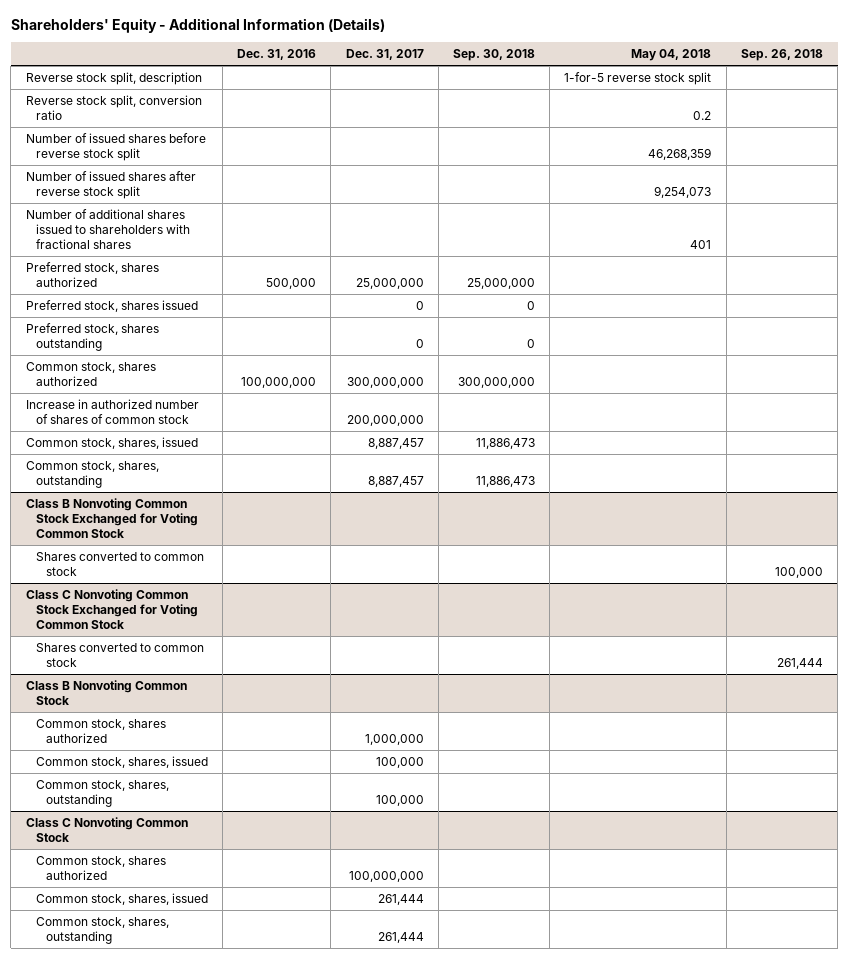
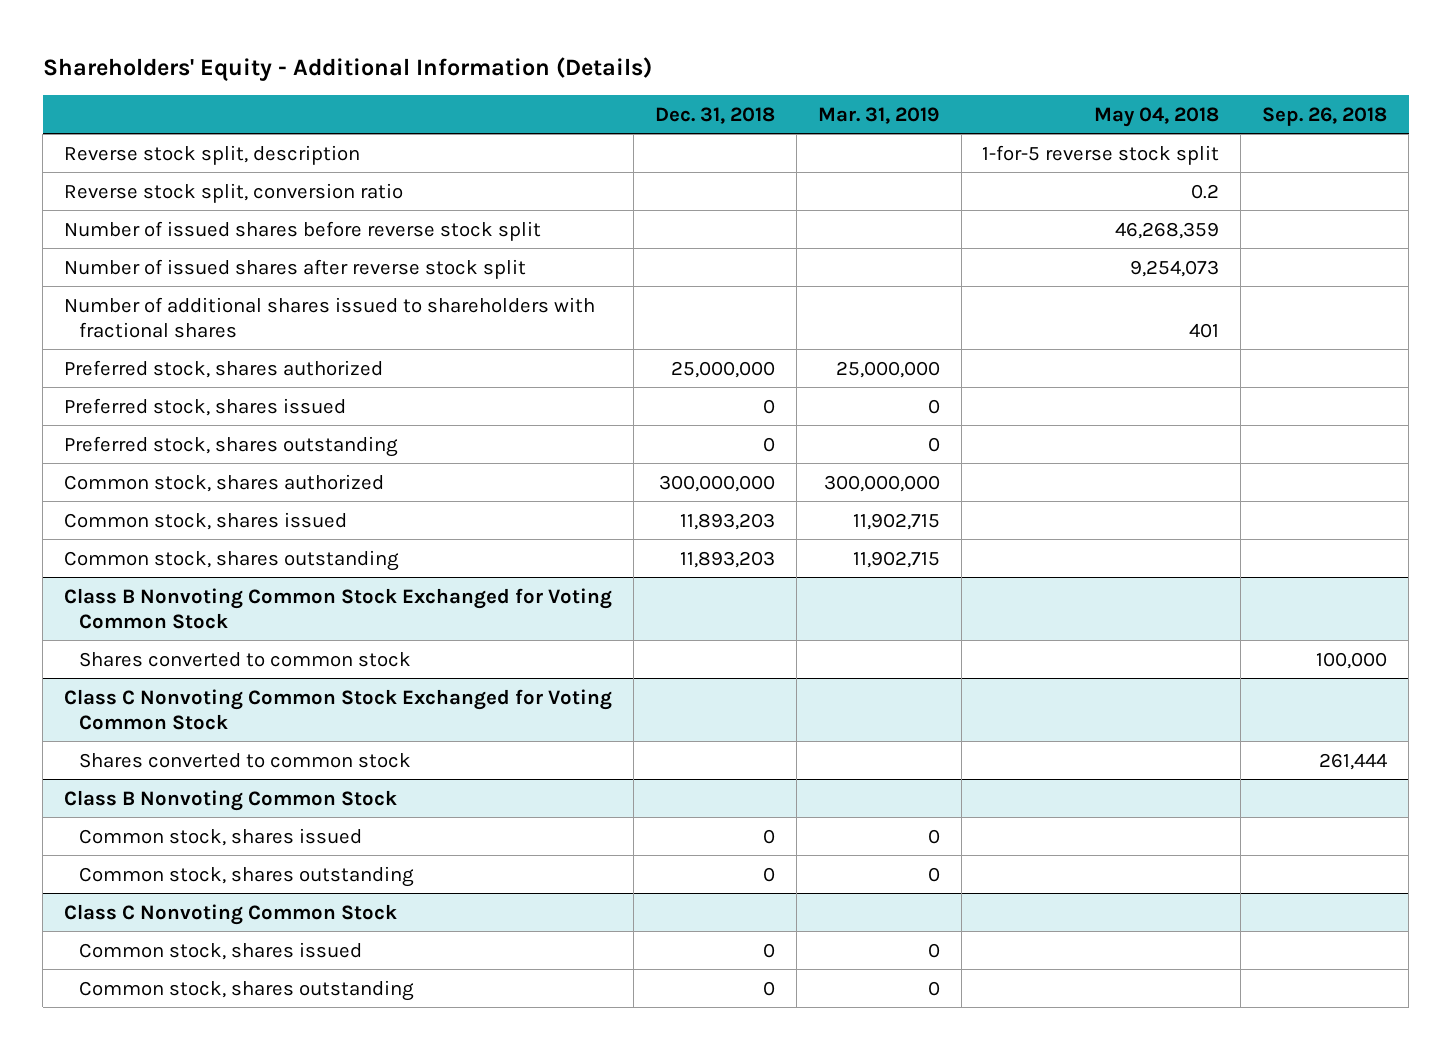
- | Dec. 31, 2016 | Dec. 31, 2017 | Sep. 30, 2018 | May 04, 2018 | Sep. 26, 2018
+ | Dec. 31, 2018 | Mar. 31, 2019 | May 04, 2018 | Sep. 26, 2018
- Increase in authorized number of shares of common stock | | 200,000,000 | | |
- Common stock, shares, issued | | 8,887,457 | 11,886,473 | |
- Common stock, shares, outstanding | | 8,887,457 | 11,886,473 | |
+ Common stock, shares issued | 11,893,203 | 11,902,715 | |
+ Common stock, shares outstanding | 11,893,203 | 11,902,715 | |
@ Class B Nonvoting Common Stock
- Common stock, shares authorized | | 1,000,000 | | |
- Common stock, shares, issued | | 100,000 | | |
- Common stock, shares, outstanding | | 100,000 | | |
+ Common stock, shares issued | 0 | 0 | |
+ Common stock, shares outstanding | 0 | 0 | |
@ Class C Nonvoting Common Stock
- Common stock, shares authorized | | 100,000,000 | | |
- Common stock, shares, issued | | 261,444 | | |
- Common stock, shares, outstanding | | 261,444 | | |
+ Common stock, shares issued | 0 | 0 | |
+ Common stock, shares outstanding | 0 | 0 | |

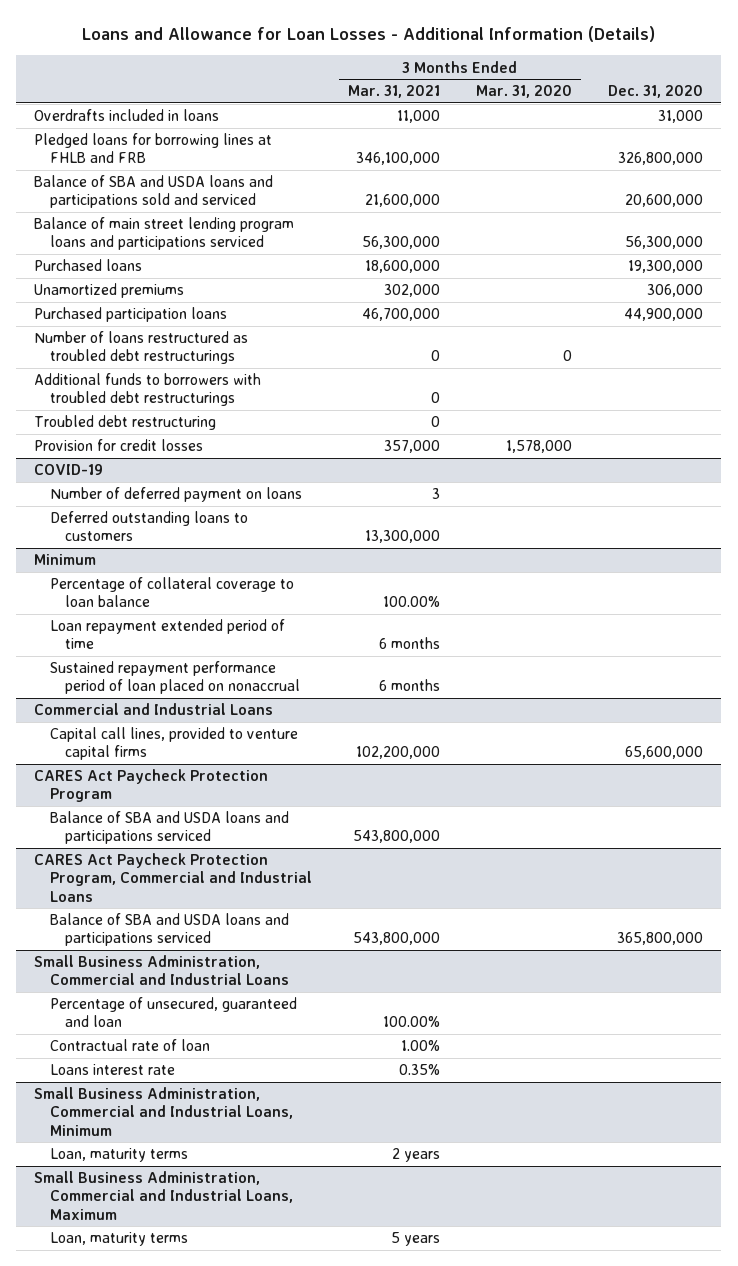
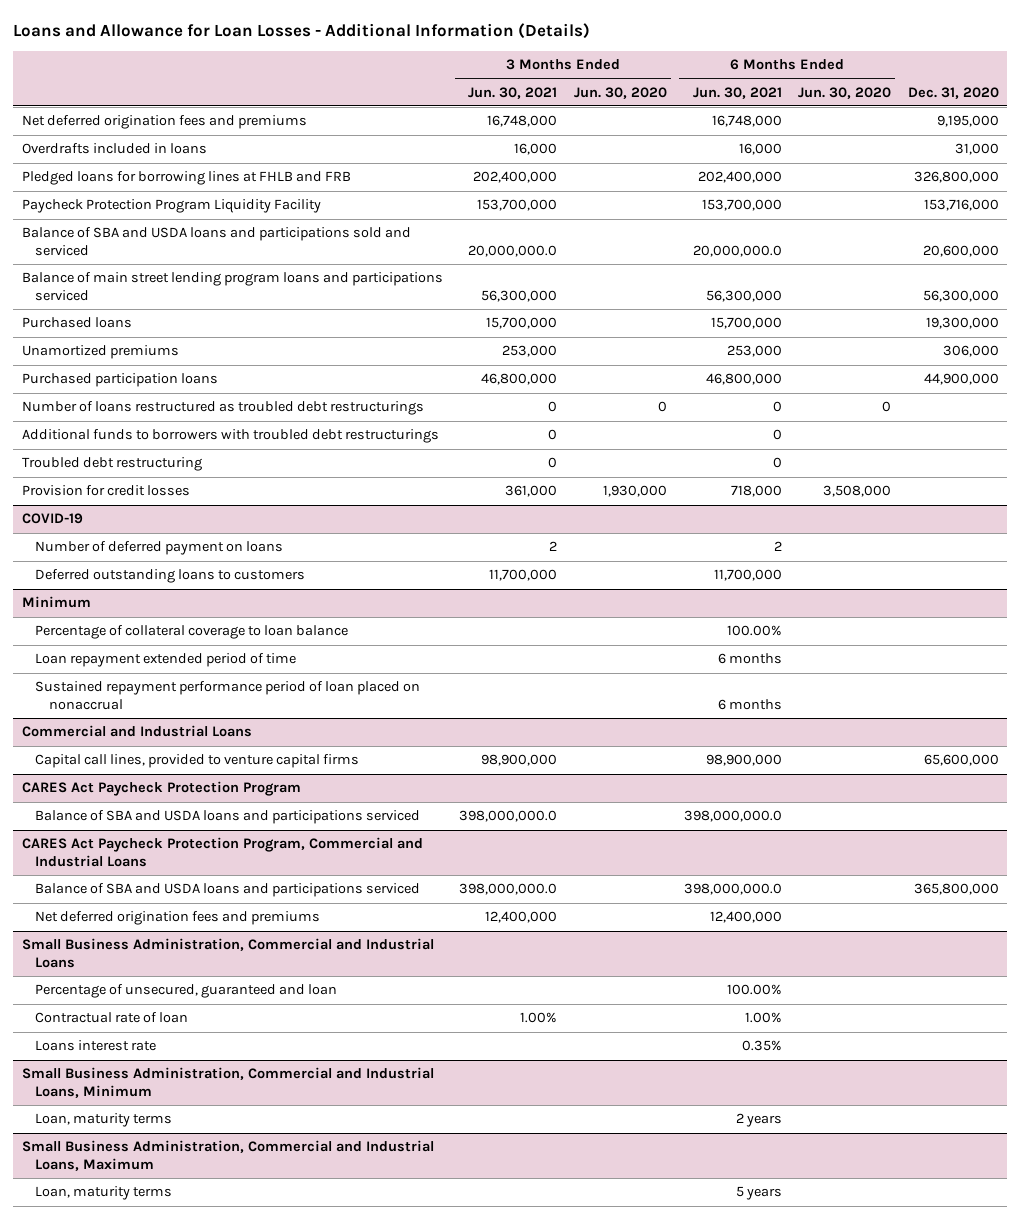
- | 3 Months Ended Mar. 31, 2021 | 3 Months Ended Mar. 31, 2020 | Dec. 31, 2020
+ | 3 Months Ended Jun. 30, 2021 | 3 Months Ended Jun. 30, 2020 | 6 Months Ended Jun. 30, 2021 | 6 Months Ended Jun. 30, 2020 | Dec. 31, 2020
+ Net deferred origination fees and premiums | 16,748,000 | | 16,748,000 | | 9,195,000
+ Paycheck Protection Program Liquidity Facility | 153,700,000 | | 153,700,000 | | 153,716,000
@ CARES Act Paycheck Protection Program, Commercial and Industrial Loans
+ Net deferred origination fees and premiums | 12,400,000 | | 12,400,000 | |

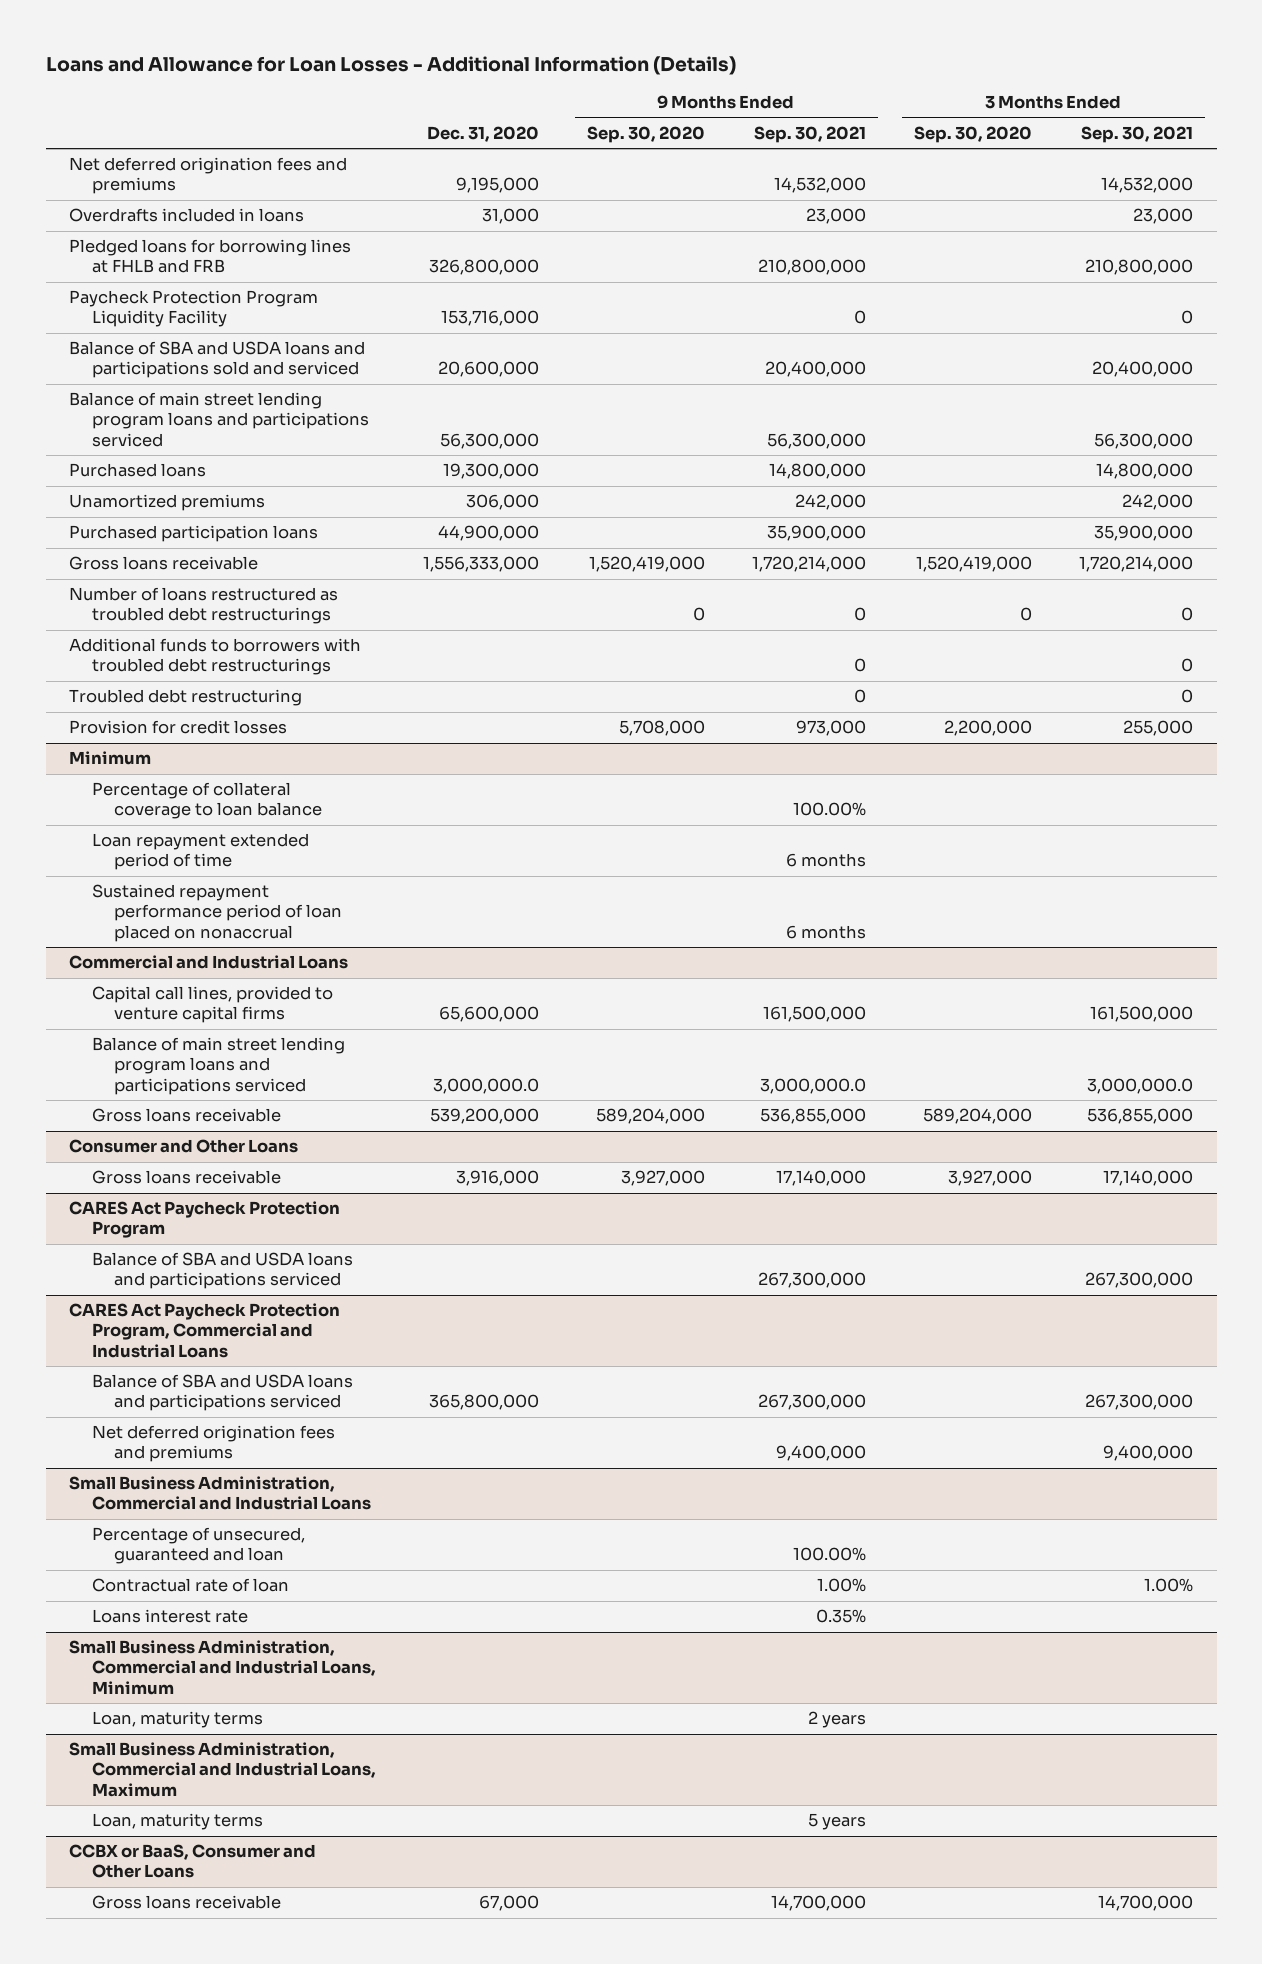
- | 3 Months Ended Jun. 30, 2021 | 3 Months Ended Jun. 30, 2020 | 6 Months Ended Jun. 30, 2021 | 6 Months Ended Jun. 30, 2020 | Dec. 31, 2020
+ | Dec. 31, 2020 | 9 Months Ended Sep. 30, 2020 | 9 Months Ended Sep. 30, 2021 | 3 Months Ended Sep. 30, 2020 | 3 Months Ended Sep. 30, 2021
+ Gross loans receivable | 1,556,333,000 | 1,520,419,000 | 1,720,214,000 | 1,520,419,000 | 1,720,214,000
- COVID-19
- Number of deferred payment on loans | 2 | | 2 | |
- Deferred outstanding loans to customers | 11,700,000 | | 11,700,000 | |
@ Commercial and Industrial Loans
+ Balance of main street lending program loans and participations serviced | 3,000,000.0 | | 3,000,000.0 | | 3,000,000.0
+ Gross loans receivable | 539,200,000 | 589,204,000 | 536,855,000 | 589,204,000 | 536,855,000
+ Consumer and Other Loans
+ Gross loans receivable | 3,916,000 | 3,927,000 | 17,140,000 | 3,927,000 | 17,140,000
+ CCBX or BaaS, Consumer and Other Loans
+ Gross loans receivable | 67,000 | | 14,700,000 | | 14,700,000

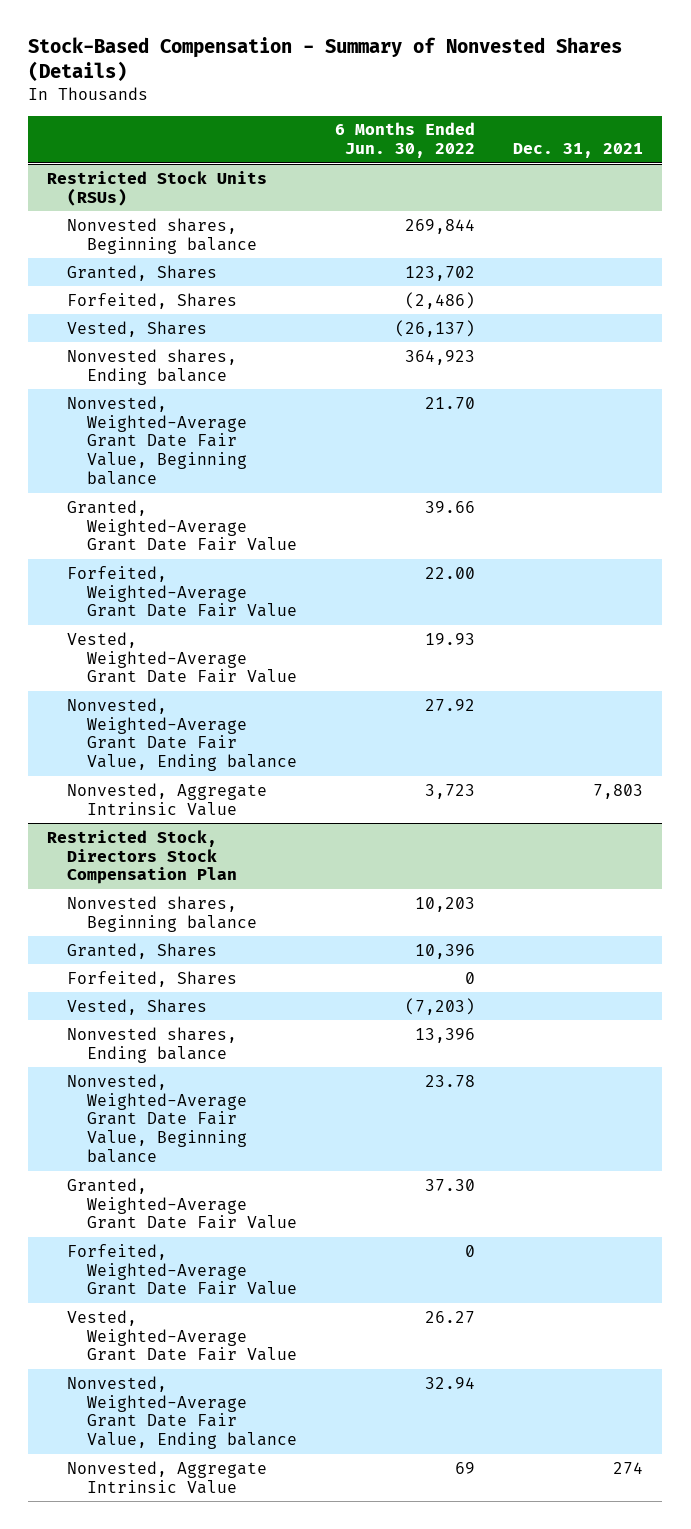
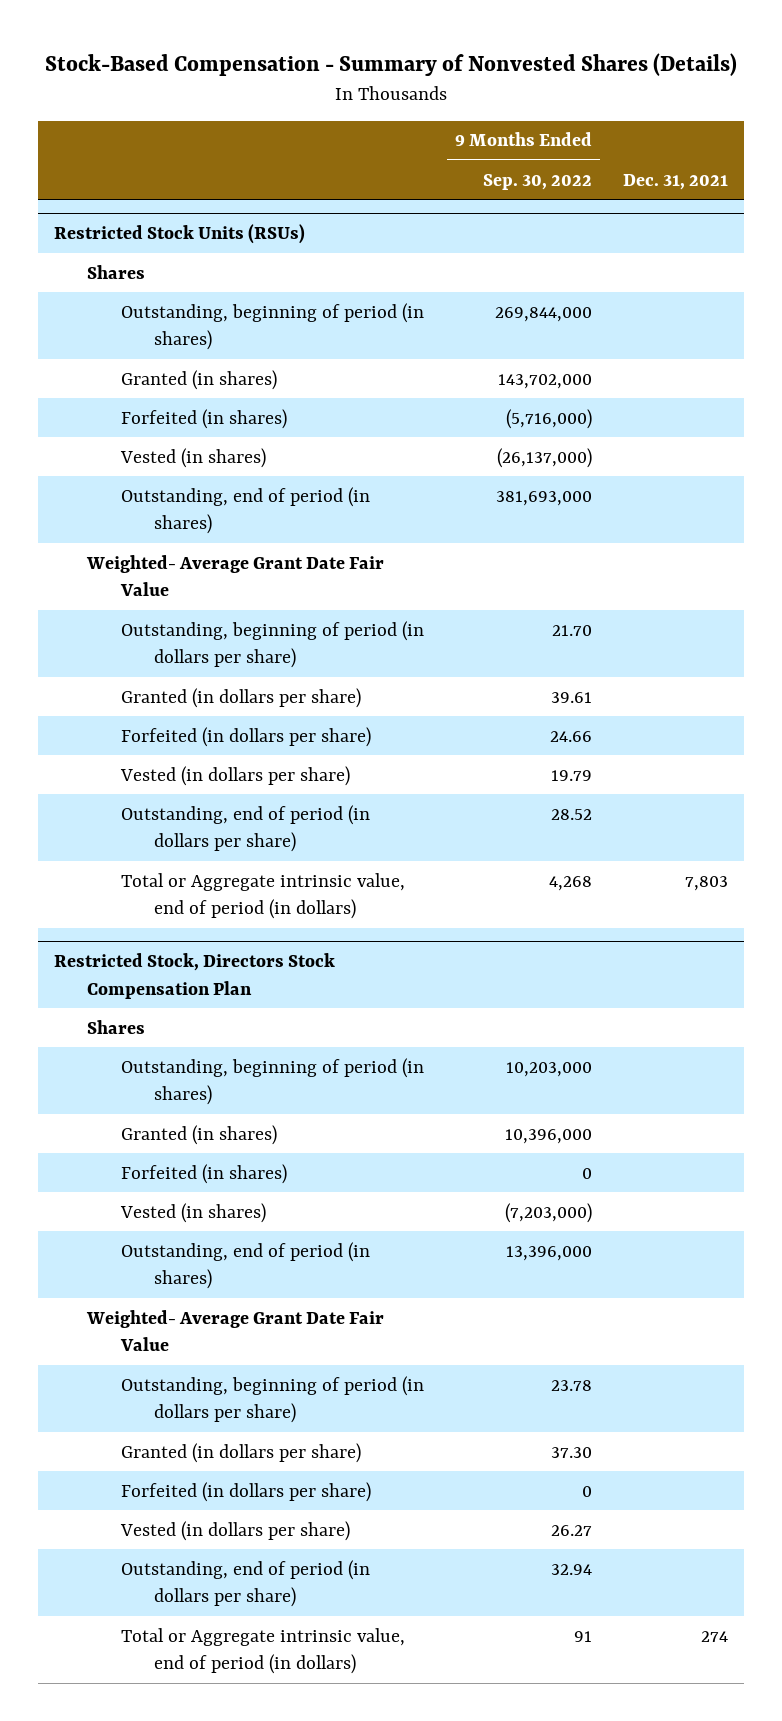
- | 6 Months Ended Jun. 30, 2022 | Dec. 31, 2021
+ | 9 Months Ended Sep. 30, 2022 | Dec. 31, 2021
@ Restricted Stock Units (RSUs)
- Nonvested shares, Beginning balance | 269,844 |
- Granted, Shares | 123,702 |
- Forfeited, Shares | (2,486) |
- Vested, Shares | (26,137) |
- Nonvested shares, Ending balance | 364,923 |
- Nonvested, Weighted-Average Grant Date Fair Value, Beginning balance | 21.70 |
- Granted, Weighted-Average Grant Date Fair Value | 39.66 |
- Forfeited, Weighted-Average Grant Date Fair Value | 22.00 |
- Vested, Weighted-Average Grant Date Fair Value | 19.93 |
- Nonvested, Weighted-Average Grant Date Fair Value, Ending balance | 27.92 |
- Nonvested, Aggregate Intrinsic Value | 3,723 | 7,803
+ Shares
+ Outstanding, beginning of period (in shares) | 269,844,000 |
+ Granted (in shares) | 143,702,000 |
+ Forfeited (in shares) | (5,716,000) |
+ Vested (in shares) | (26,137,000) |
+ Outstanding, end of period (in shares) | 381,693,000 |
+ Weighted- Average Grant Date Fair Value
+ Outstanding, beginning of period (in dollars per share) | 21.70 |
+ Granted (in dollars per share) | 39.61 |
+ Forfeited (in dollars per share) | 24.66 |
+ Vested (in dollars per share) | 19.79 |
+ Outstanding, end of period (in dollars per share) | 28.52 |
+ Total or Aggregate intrinsic value, end of period (in dollars) | 4,268 | 7,803
@ Restricted Stock, Directors Stock Compensation Plan
- Nonvested shares, Beginning balance | 10,203 |
- Granted, Shares | 10,396 |
- Forfeited, Shares | 0 |
- Vested, Shares | (7,203) |
- Nonvested shares, Ending balance | 13,396 |
- Nonvested, Weighted-Average Grant Date Fair Value, Beginning balance | 23.78 |
- Granted, Weighted-Average Grant Date Fair Value | 37.30 |
- Forfeited, Weighted-Average Grant Date Fair Value | 0 |
- Vested, Weighted-Average Grant Date Fair Value | 26.27 |
- Nonvested, Weighted-Average Grant Date Fair Value, Ending balance | 32.94 |
- Nonvested, Aggregate Intrinsic Value | 69 | 274
+ Shares
+ Outstanding, beginning of period (in shares) | 10,203,000 |
+ Granted (in shares) | 10,396,000 |
+ Forfeited (in shares) | 0 |
+ Vested (in shares) | (7,203,000) |
+ Outstanding, end of period (in shares) | 13,396,000 |
+ Weighted- Average Grant Date Fair Value
+ Outstanding, beginning of period (in dollars per share) | 23.78 |
+ Granted (in dollars per share) | 37.30 |
+ Forfeited (in dollars per share) | 0 |
+ Vested (in dollars per share) | 26.27 |
+ Outstanding, end of period (in dollars per share) | 32.94 |
+ Total or Aggregate intrinsic value, end of period (in dollars) | 91 | 274

